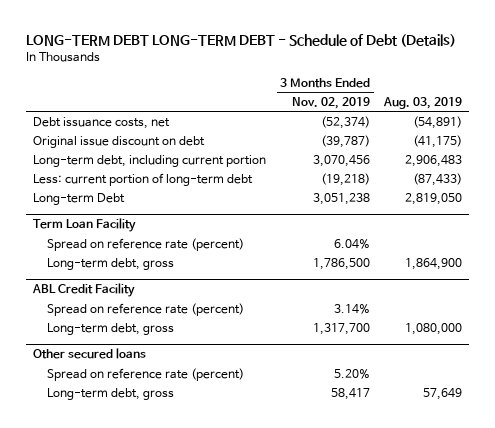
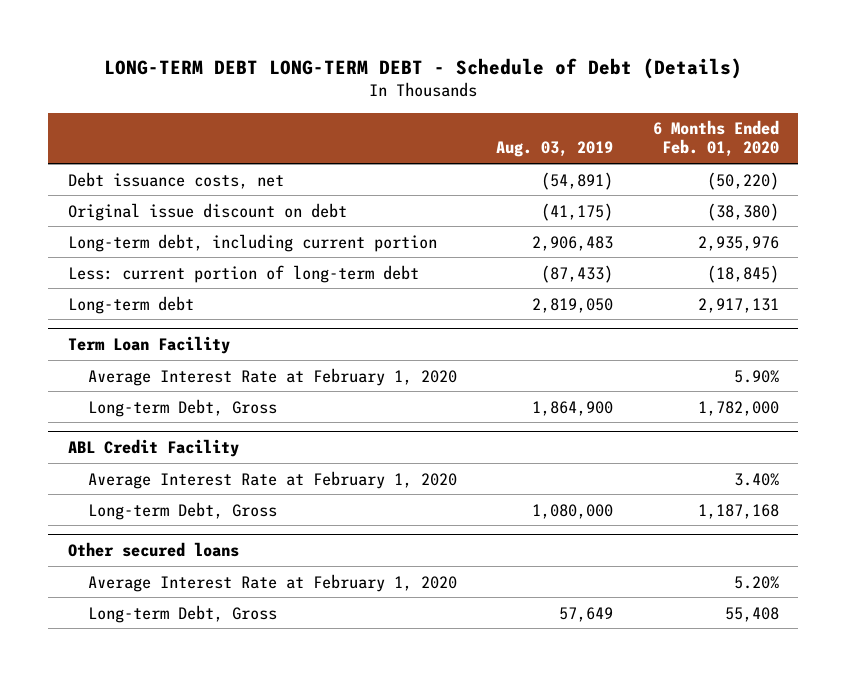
- | 3 Months Ended Nov. 02, 2019 | Aug. 03, 2019
+ | Aug. 03, 2019 | 6 Months Ended Feb. 01, 2020
- Long-term Debt | 3,051,238 | 2,819,050
+ Long-term debt | 2,819,050 | 2,917,131
@ Term Loan Facility
- Spread on reference rate (percent) | 6.04% |
- Long-term debt, gross | 1,786,500 | 1,864,900
+ Average Interest Rate at February 1, 2020 | | 5.90%
+ Long-term Debt, Gross | 1,864,900 | 1,782,000
@ ABL Credit Facility
- Spread on reference rate (percent) | 3.14% |
- Long-term debt, gross | 1,317,700 | 1,080,000
+ Average Interest Rate at February 1, 2020 | | 3.40%
+ Long-term Debt, Gross | 1,080,000 | 1,187,168
@ Other secured loans
- Spread on reference rate (percent) | 5.20% |
- Long-term debt, gross | 58,417 | 57,649
+ Average Interest Rate at February 1, 2020 | | 5.20%
+ Long-term Debt, Gross | 57,649 | 55,408

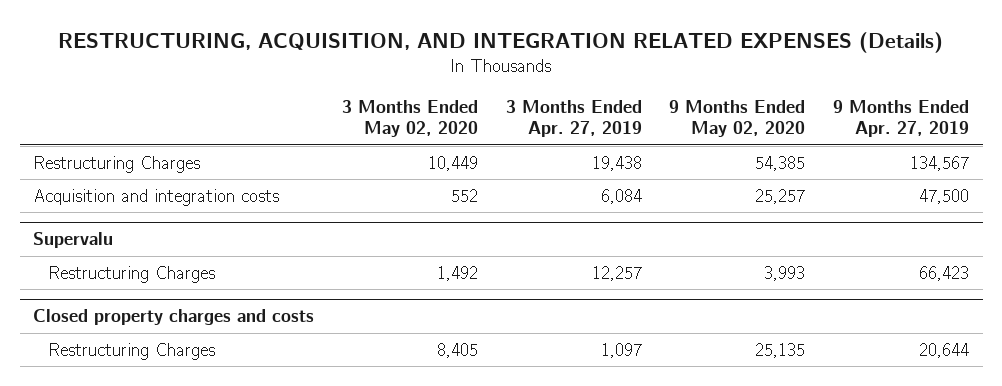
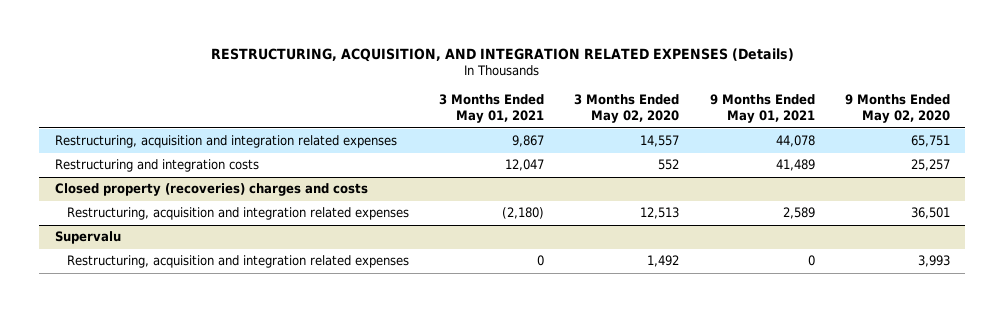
- | 3 Months Ended May 02, 2020 | 3 Months Ended Apr. 27, 2019 | 9 Months Ended May 02, 2020 | 9 Months Ended Apr. 27, 2019
+ | 3 Months Ended May 01, 2021 | 3 Months Ended May 02, 2020 | 9 Months Ended May 01, 2021 | 9 Months Ended May 02, 2020
- Restructuring Charges | 10,449 | 19,438 | 54,385 | 134,567
- Acquisition and integration costs | 552 | 6,084 | 25,257 | 47,500
+ Restructuring, acquisition and integration related expenses | 9,867 | 14,557 | 44,078 | 65,751
+ Restructuring and integration costs | 12,047 | 552 | 41,489 | 25,257
+ Closed property (recoveries) charges and costs
+ Restructuring, acquisition and integration related expenses | (2,180) | 12,513 | 2,589 | 36,501
@ Supervalu
- Restructuring Charges | 1,492 | 12,257 | 3,993 | 66,423
- Closed property charges and costs
- Restructuring Charges | 8,405 | 1,097 | 25,135 | 20,644
@ Supervalu
+ Restructuring, acquisition and integration related expenses | 0 | 1,492 | 0 | 3,993

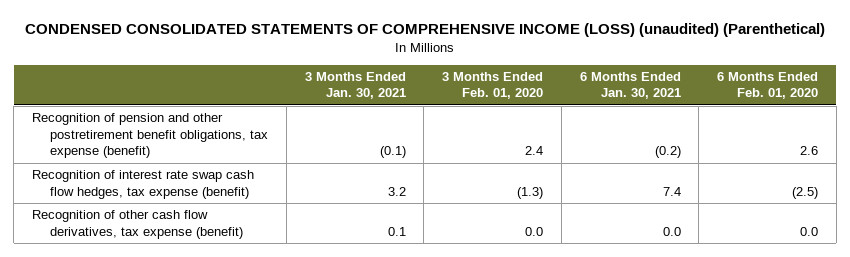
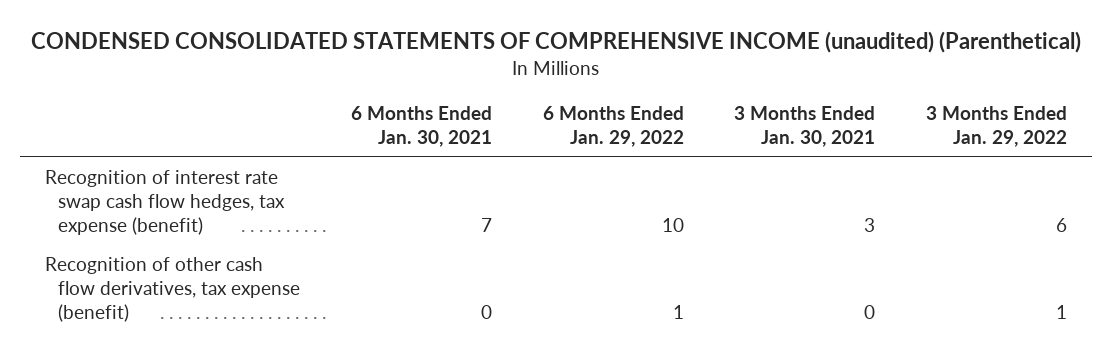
- CONDENSED CONSOLIDATED STATEMENTS OF COMPREHENSIVE INCOME (LOSS) (unaudited) (Parenthetical)
+ CONDENSED CONSOLIDATED STATEMENTS OF COMPREHENSIVE INCOME (unaudited) (Parenthetical)
- | 3 Months Ended Jan. 30, 2021 | 3 Months Ended Feb. 01, 2020 | 6 Months Ended Jan. 30, 2021 | 6 Months Ended Feb. 01, 2020
+ | 6 Months Ended Jan. 30, 2021 | 6 Months Ended Jan. 29, 2022 | 3 Months Ended Jan. 30, 2021 | 3 Months Ended Jan. 29, 2022
- Recognition of pension and other postretirement benefit obligations, tax expense (benefit) | (0.1) | 2.4 | (0.2) | 2.6
- Recognition of interest rate swap cash flow hedges, tax expense (benefit) | 3.2 | (1.3) | 7.4 | (2.5)
- Recognition of other cash flow derivatives, tax expense (benefit) | 0.1 | 0.0 | 0.0 | 0.0
+ Recognition of interest rate swap cash flow hedges, tax expense (benefit) | 7 | 10 | 3 | 6
+ Recognition of other cash flow derivatives, tax expense (benefit) | 0 | 1 | 0 | 1

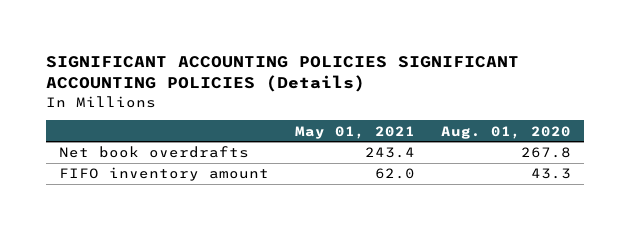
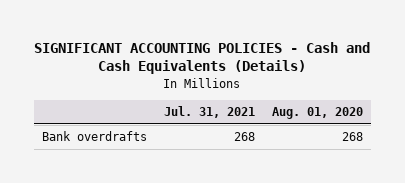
- SIGNIFICANT ACCOUNTING POLICIES SIGNIFICANT ACCOUNTING POLICIES (Details)
+ SIGNIFICANT ACCOUNTING POLICIES - Cash and Cash Equivalents (Details)
- | May 01, 2021 | Aug. 01, 2020
+ | Jul. 31, 2021 | Aug. 01, 2020
- Net book overdrafts | 243.4 | 267.8
- FIFO inventory amount | 62.0 | 43.3
+ Bank overdrafts | 268 | 268

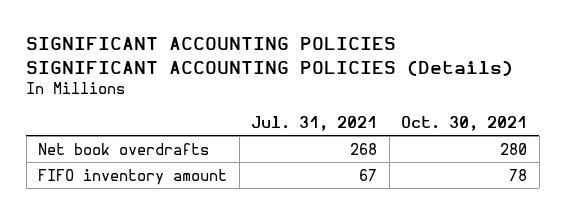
- SIGNIFICANT ACCOUNTING POLICIES - Cash and Cash Equivalents (Details)
+ SIGNIFICANT ACCOUNTING POLICIES SIGNIFICANT ACCOUNTING POLICIES (Details)
- | Jul. 31, 2021 | Aug. 01, 2020
+ | Jul. 31, 2021 | Oct. 30, 2021
- Bank overdrafts | 268 | 268
+ Net book overdrafts | 268 | 280
+ FIFO inventory amount | 67 | 78

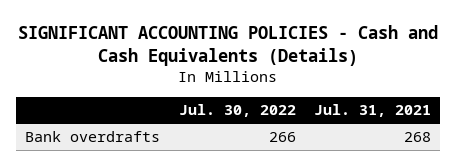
- SIGNIFICANT ACCOUNTING POLICIES SIGNIFICANT ACCOUNTING POLICIES (Details)
+ SIGNIFICANT ACCOUNTING POLICIES - Cash and Cash Equivalents (Details)
- | Jul. 31, 2021 | Oct. 30, 2021
+ | Jul. 30, 2022 | Jul. 31, 2021
- Net book overdrafts | 268 | 280
- FIFO inventory amount | 67 | 78
+ Bank overdrafts | 266 | 268

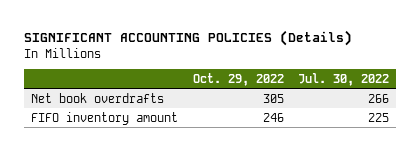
- SIGNIFICANT ACCOUNTING POLICIES - Cash and Cash Equivalents (Details)
+ SIGNIFICANT ACCOUNTING POLICIES (Details)
- | Jul. 30, 2022 | Jul. 31, 2021
+ | Oct. 29, 2022 | Jul. 30, 2022
- Bank overdrafts | 266 | 268
+ Net book overdrafts | 305 | 266
+ FIFO inventory amount | 246 | 225

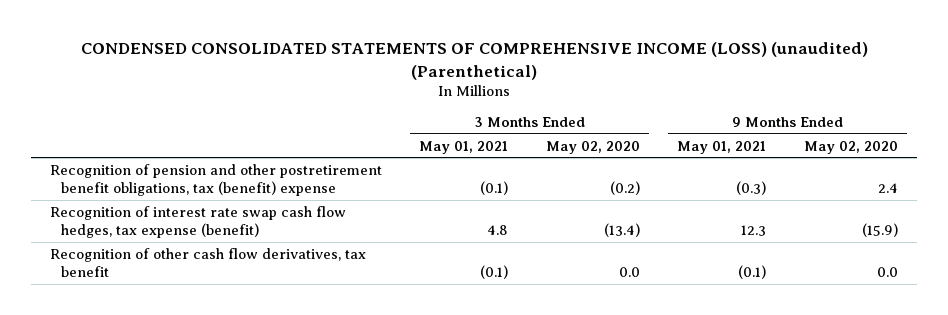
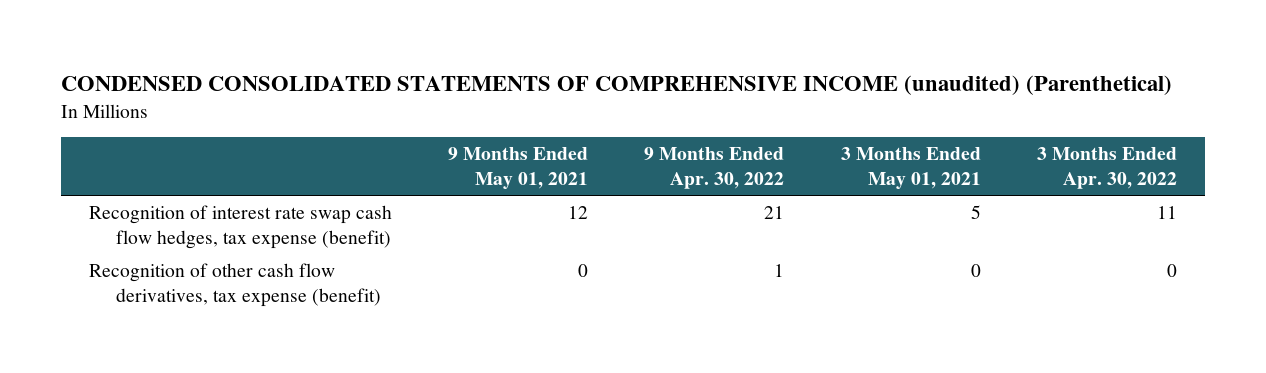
- CONDENSED CONSOLIDATED STATEMENTS OF COMPREHENSIVE INCOME (LOSS) (unaudited) (Parenthetical)
+ CONDENSED CONSOLIDATED STATEMENTS OF COMPREHENSIVE INCOME (unaudited) (Parenthetical)
- | 3 Months Ended May 01, 2021 | 3 Months Ended May 02, 2020 | 9 Months Ended May 01, 2021 | 9 Months Ended May 02, 2020
+ | 9 Months Ended May 01, 2021 | 9 Months Ended Apr. 30, 2022 | 3 Months Ended May 01, 2021 | 3 Months Ended Apr. 30, 2022
- Recognition of pension and other postretirement benefit obligations, tax (benefit) expense | (0.1) | (0.2) | (0.3) | 2.4
- Recognition of interest rate swap cash flow hedges, tax expense (benefit) | 4.8 | (13.4) | 12.3 | (15.9)
- Recognition of other cash flow derivatives, tax benefit | (0.1) | 0.0 | (0.1) | 0.0
+ Recognition of interest rate swap cash flow hedges, tax expense (benefit) | 12 | 21 | 5 | 11
+ Recognition of other cash flow derivatives, tax expense (benefit) | 0 | 1 | 0 | 0

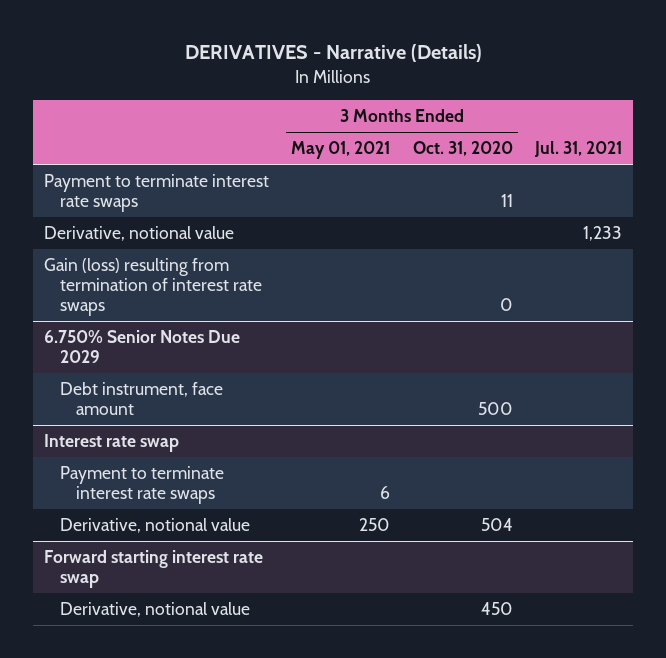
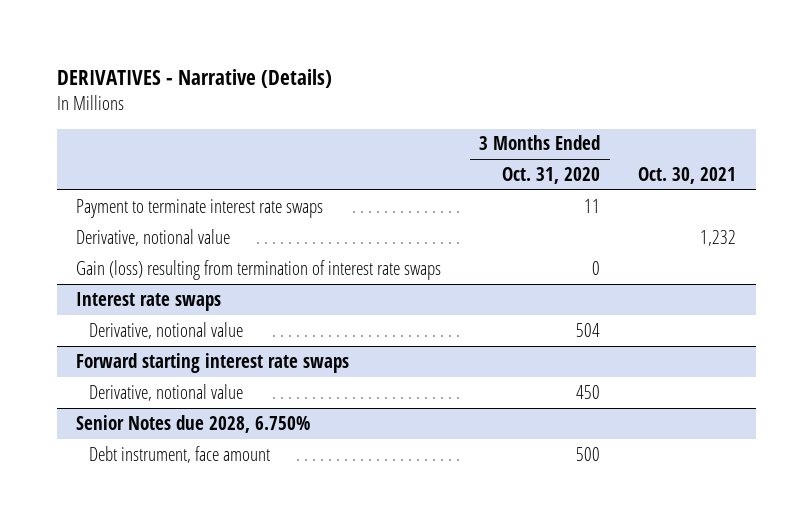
- | 3 Months Ended May 01, 2021 | 3 Months Ended Oct. 31, 2020 | Jul. 31, 2021
+ | 3 Months Ended Oct. 31, 2020 | Oct. 30, 2021
- 6.750% Senior Notes Due 2029
- Debt instrument, face amount | | 500 |
- Interest rate swap
- Payment to terminate interest rate swaps | 6 | |
+ Interest rate swaps
- Forward starting interest rate swap
+ Forward starting interest rate swaps
+ Senior Notes due 2028, 6.750%
+ Debt instrument, face amount | 500 |

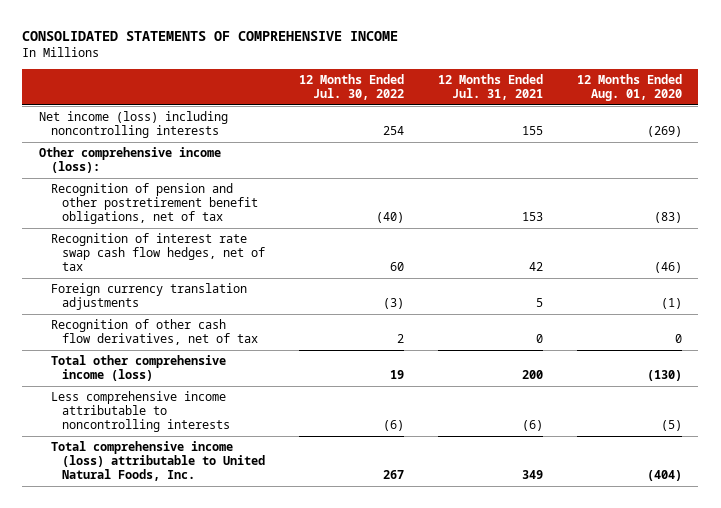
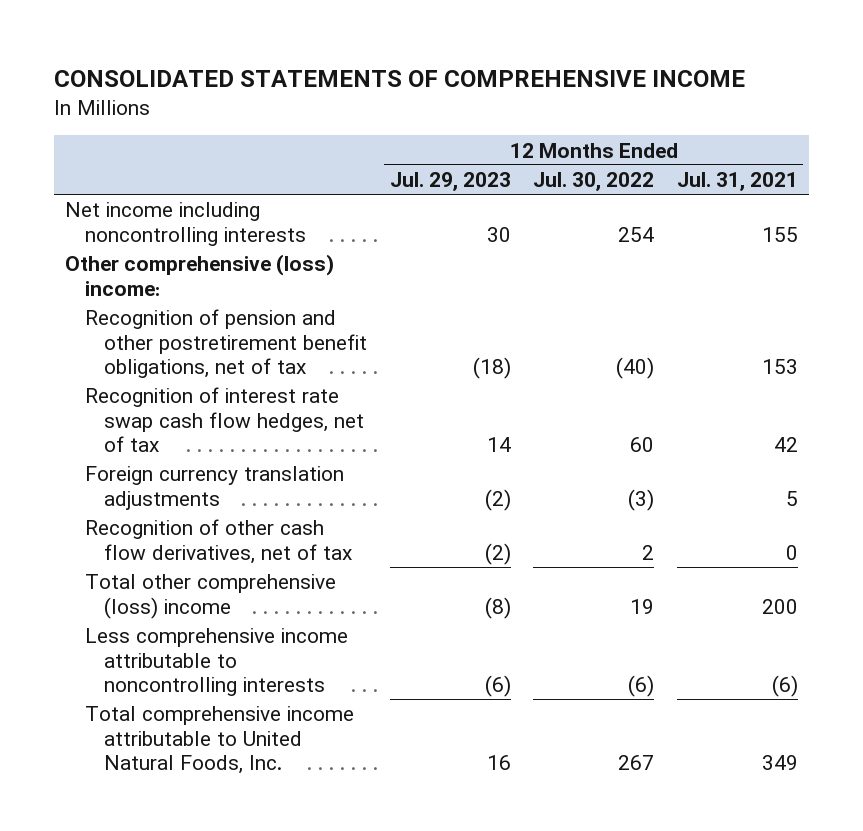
- | 12 Months Ended Jul. 30, 2022 | 12 Months Ended Jul. 31, 2021 | 12 Months Ended Aug. 01, 2020
+ | 12 Months Ended Jul. 29, 2023 | 12 Months Ended Jul. 30, 2022 | 12 Months Ended Jul. 31, 2021
- Net income (loss) including noncontrolling interests | 254 | 155 | (269)
- Other comprehensive income (loss):
+ Net income including noncontrolling interests | 30 | 254 | 155
+ Other comprehensive (loss) income:
- Total other comprehensive income (loss) | 19 | 200 | (130)
+ Total other comprehensive (loss) income | (8) | 19 | 200
- Total comprehensive income (loss) attributable to United Natural Foods, Inc. | 267 | 349 | (404)
+ Total comprehensive income attributable to United Natural Foods, Inc. | 16 | 267 | 349

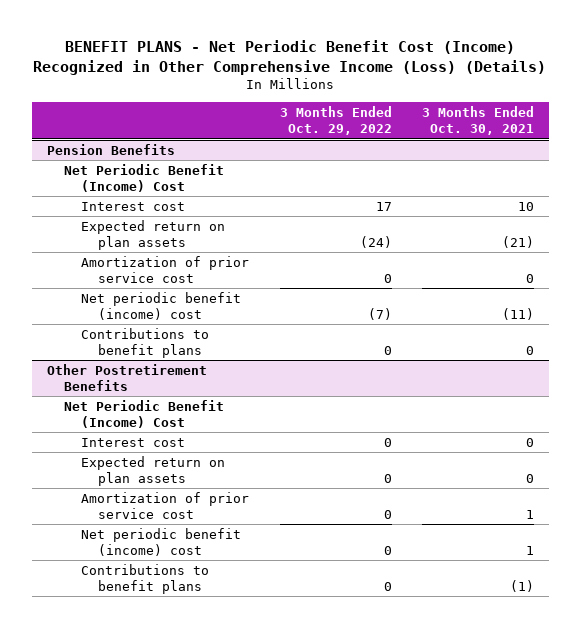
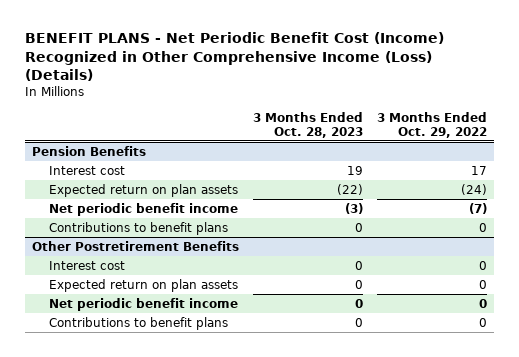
- | 3 Months Ended Oct. 29, 2022 | 3 Months Ended Oct. 30, 2021
+ | 3 Months Ended Oct. 28, 2023 | 3 Months Ended Oct. 29, 2022
@ Pension Benefits
- Net Periodic Benefit (Income) Cost
- Amortization of prior service cost | 0 | 0
- Net periodic benefit (income) cost | (7) | (11)
+ Net periodic benefit income | (3) | (7)
@ Other Postretirement Benefits
- Net Periodic Benefit (Income) Cost
- Amortization of prior service cost | 0 | 1
- Net periodic benefit (income) cost | 0 | 1
+ Net periodic benefit income | 0 | 0

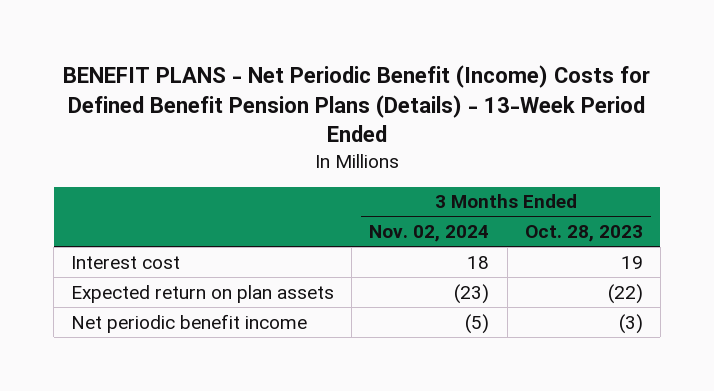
- BENEFIT PLANS - Net Periodic Benefit Cost (Income) Recognized in Other Comprehensive Income (Loss) (Details)
+ BENEFIT PLANS - Net Periodic Benefit (Income) Costs for Defined Benefit Pension Plans (Details) - 13-Week Period Ended
- | 3 Months Ended Oct. 28, 2023 | 3 Months Ended Oct. 29, 2022
+ | 3 Months Ended Nov. 02, 2024 | 3 Months Ended Oct. 28, 2023
- Pension Benefits
- Contributions to benefit plans | 0 | 0
- Other Postretirement Benefits
- Interest cost | 0 | 0
- Expected return on plan assets | 0 | 0
- Net periodic benefit income | 0 | 0
- Contributions to benefit plans | 0 | 0

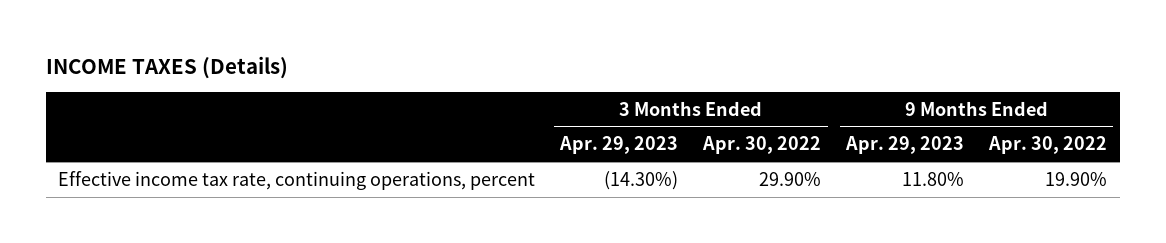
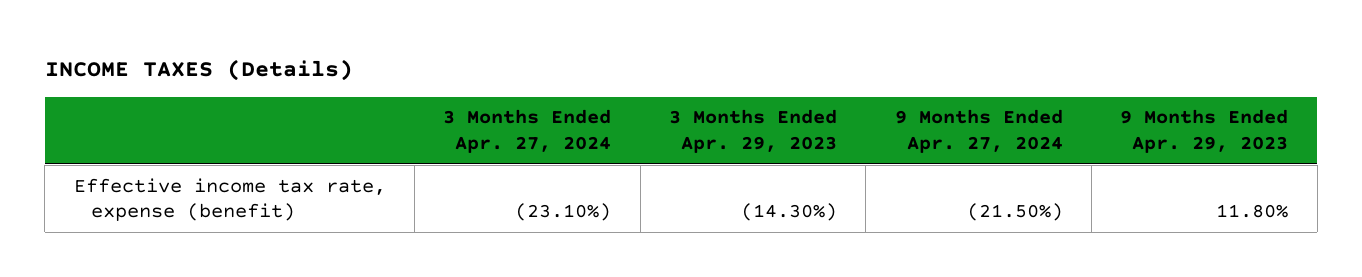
- | 3 Months Ended Apr. 29, 2023 | 3 Months Ended Apr. 30, 2022 | 9 Months Ended Apr. 29, 2023 | 9 Months Ended Apr. 30, 2022
+ | 3 Months Ended Apr. 27, 2024 | 3 Months Ended Apr. 29, 2023 | 9 Months Ended Apr. 27, 2024 | 9 Months Ended Apr. 29, 2023
- Effective income tax rate, continuing operations, percent | (14.30%) | 29.90% | 11.80% | 19.90%
+ Effective income tax rate, expense (benefit) | (23.10%) | (14.30%) | (21.50%) | 11.80%

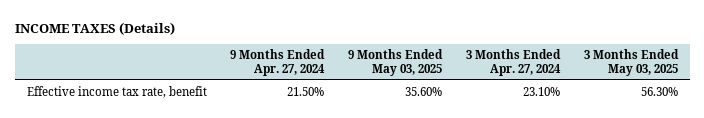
- | 3 Months Ended Apr. 27, 2024 | 3 Months Ended Apr. 29, 2023 | 9 Months Ended Apr. 27, 2024 | 9 Months Ended Apr. 29, 2023
+ | 9 Months Ended Apr. 27, 2024 | 9 Months Ended May 03, 2025 | 3 Months Ended Apr. 27, 2024 | 3 Months Ended May 03, 2025
- Effective income tax rate, expense (benefit) | (23.10%) | (14.30%) | (21.50%) | 11.80%
+ Effective income tax rate, benefit | 21.50% | 35.60% | 23.10% | 56.30%

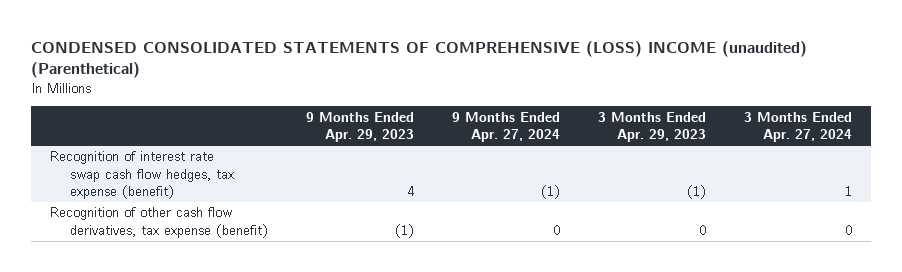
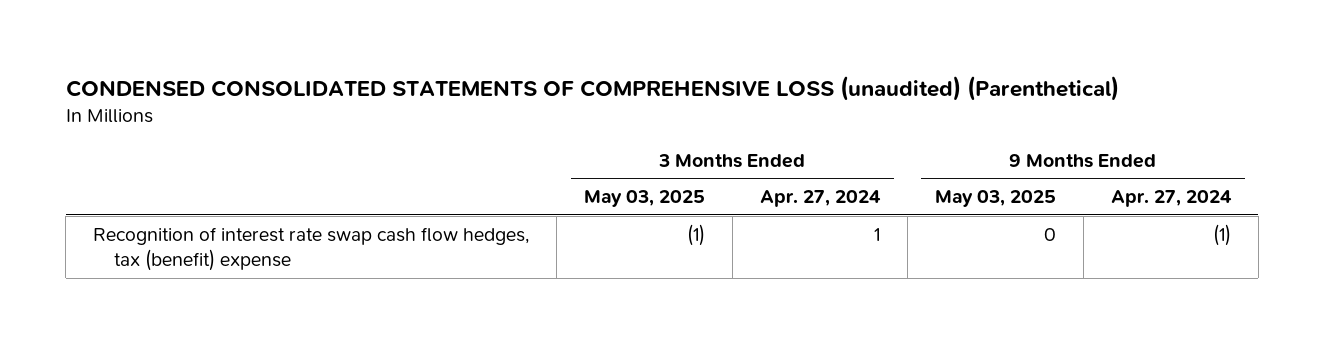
- CONDENSED CONSOLIDATED STATEMENTS OF COMPREHENSIVE (LOSS) INCOME (unaudited) (Parenthetical)
+ CONDENSED CONSOLIDATED STATEMENTS OF COMPREHENSIVE LOSS (unaudited) (Parenthetical)
- | 9 Months Ended Apr. 29, 2023 | 9 Months Ended Apr. 27, 2024 | 3 Months Ended Apr. 29, 2023 | 3 Months Ended Apr. 27, 2024
+ | 3 Months Ended May 03, 2025 | 3 Months Ended Apr. 27, 2024 | 9 Months Ended May 03, 2025 | 9 Months Ended Apr. 27, 2024
- Recognition of interest rate swap cash flow hedges, tax expense (benefit) | 4 | (1) | (1) | 1
- Recognition of other cash flow derivatives, tax expense (benefit) | (1) | 0 | 0 | 0
+ Recognition of interest rate swap cash flow hedges, tax (benefit) expense | (1) | 1 | 0 | (1)

